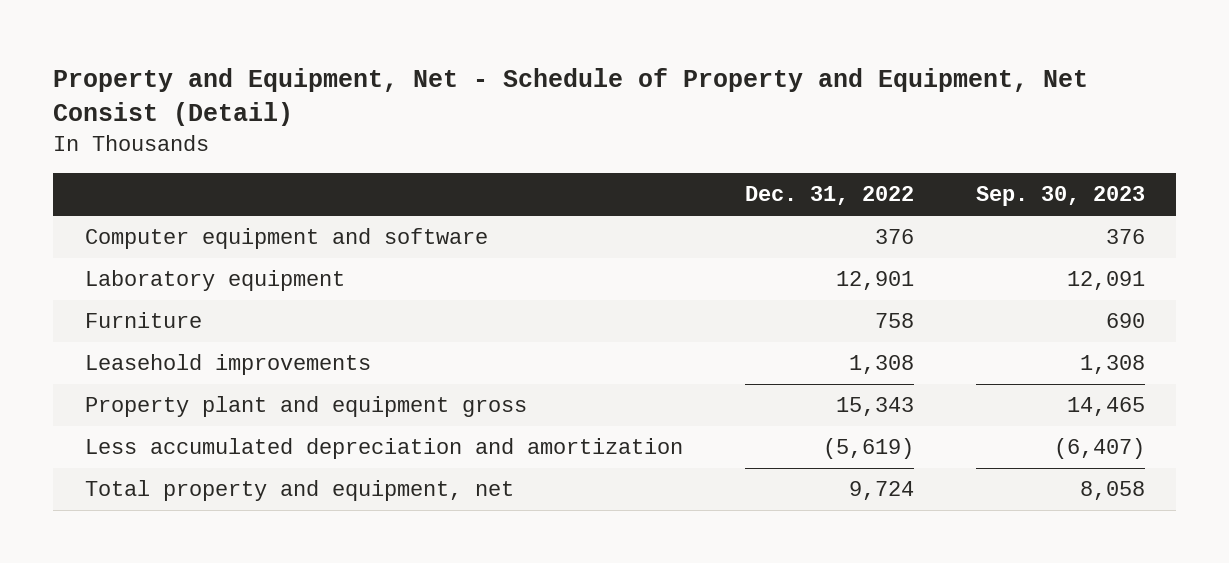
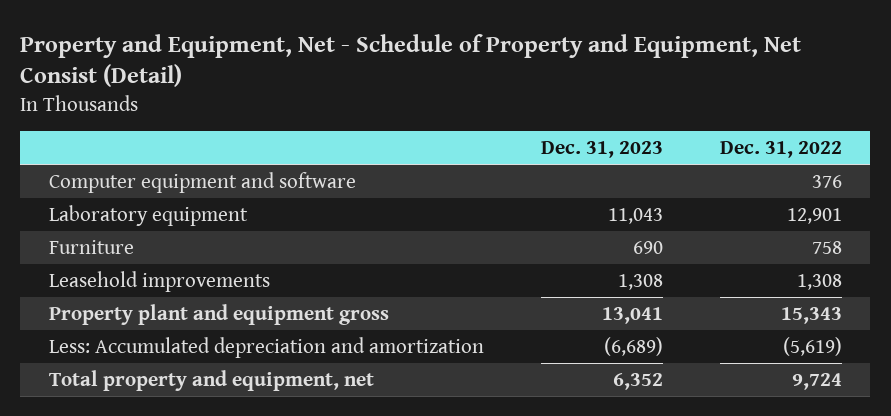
- | Dec. 31, 2022 | Sep. 30, 2023
+ | Dec. 31, 2023 | Dec. 31, 2022
- Less accumulated depreciation and amortization | (5,619) | (6,407)
+ Less: Accumulated depreciation and amortization | (6,689) | (5,619)

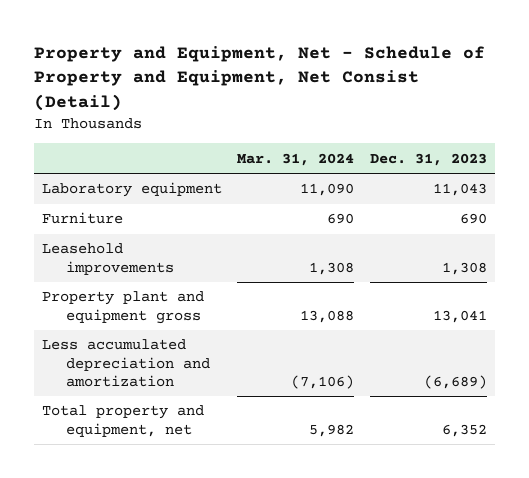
- | Dec. 31, 2023 | Dec. 31, 2022
+ | Mar. 31, 2024 | Dec. 31, 2023
- Computer equipment and software | | 376
- Less: Accumulated depreciation and amortization | (6,689) | (5,619)
+ Less accumulated depreciation and amortization | (7,106) | (6,689)

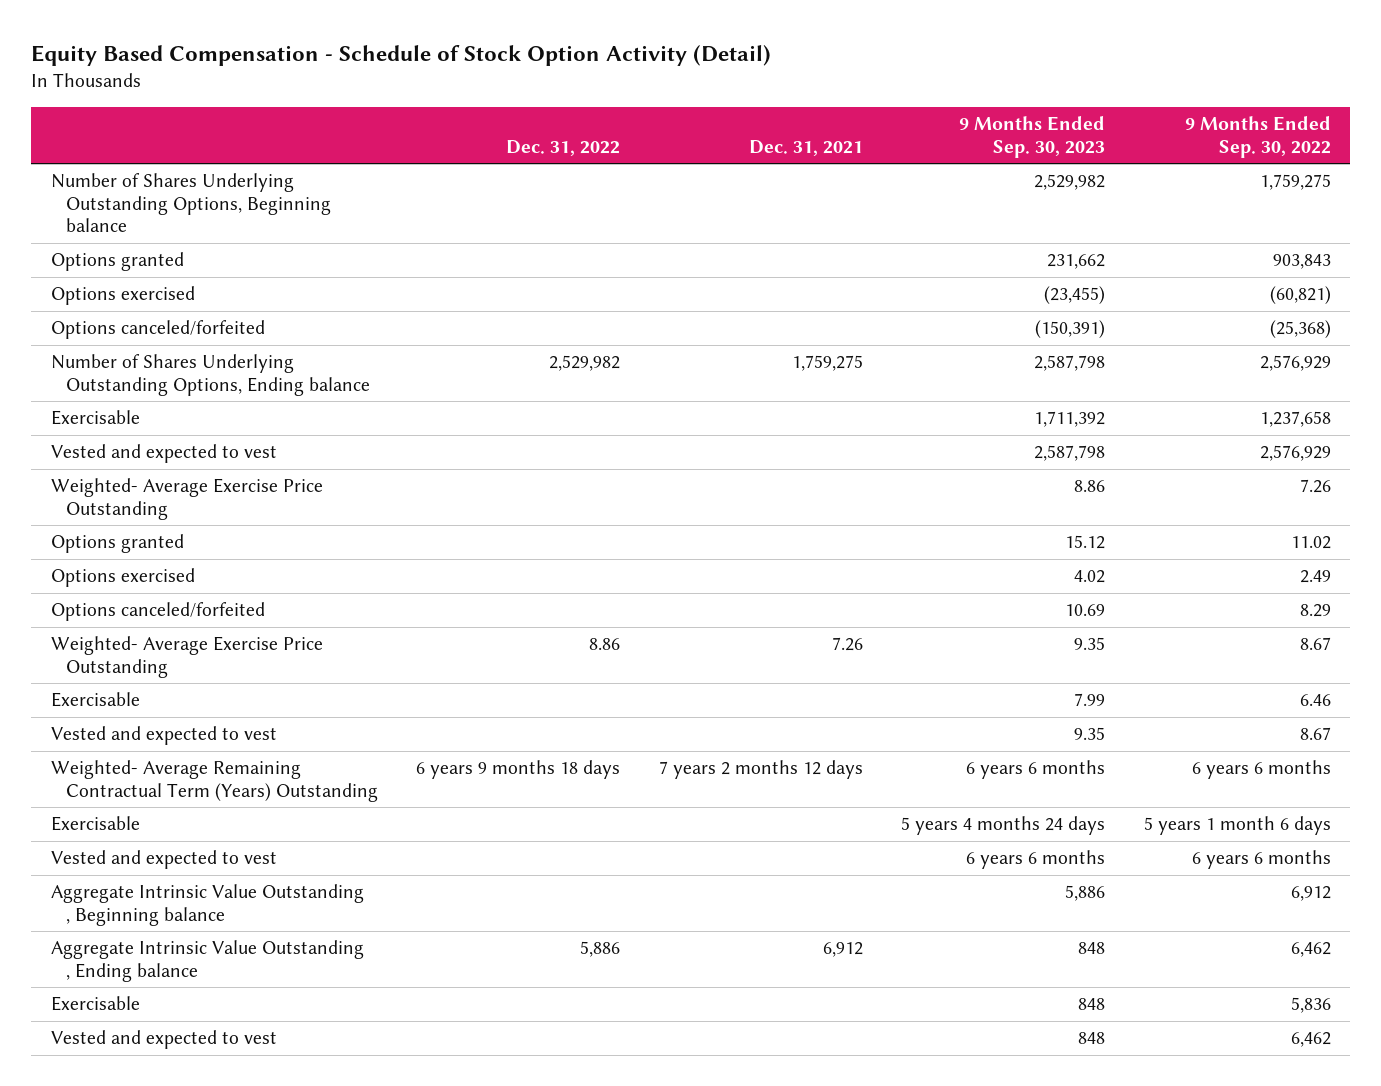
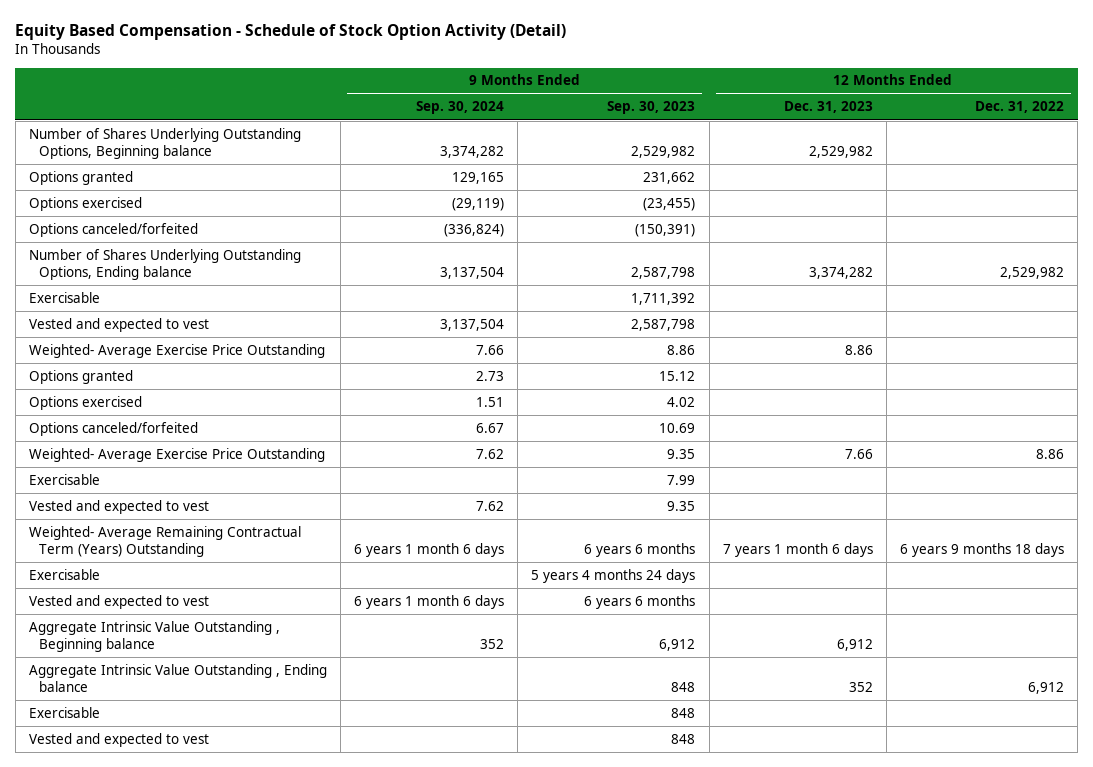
- | Dec. 31, 2022 | Dec. 31, 2021 | 9 Months Ended Sep. 30, 2023 | 9 Months Ended Sep. 30, 2022
+ | 9 Months Ended Sep. 30, 2024 | 9 Months Ended Sep. 30, 2023 | 12 Months Ended Dec. 31, 2023 | 12 Months Ended Dec. 31, 2022
- Aggregate Intrinsic Value Outstanding , Beginning balance | | | 5,886 | 6,912
+ Aggregate Intrinsic Value Outstanding , Beginning balance | 352 | 6,912 | 6,912 |

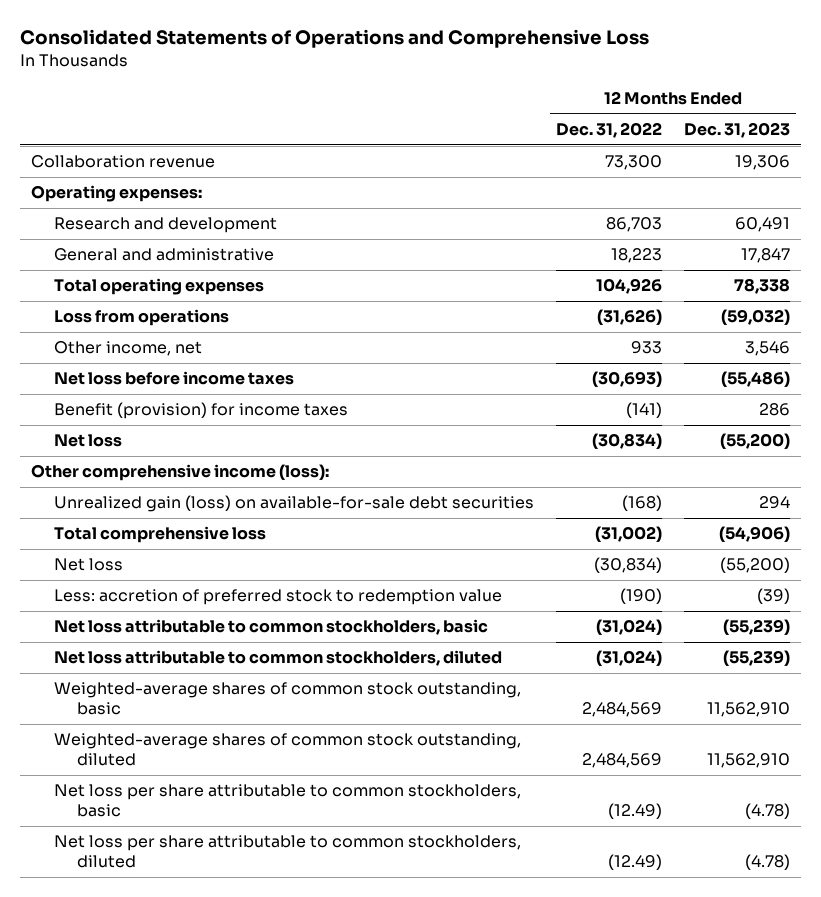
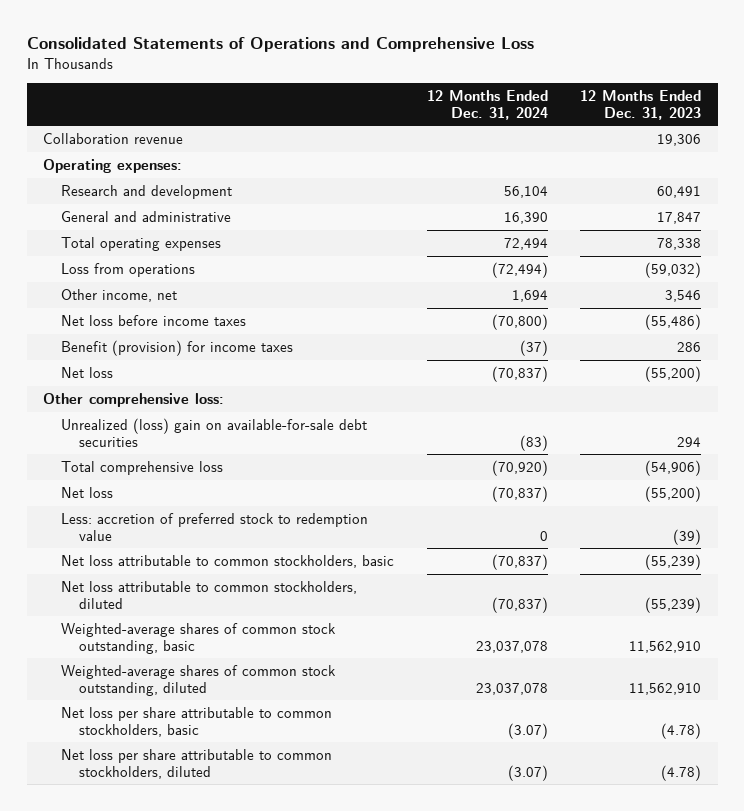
- | 12 Months Ended Dec. 31, 2022 | 12 Months Ended Dec. 31, 2023
+ | 12 Months Ended Dec. 31, 2024 | 12 Months Ended Dec. 31, 2023
- Other comprehensive income (loss):
- Unrealized gain (loss) on available-for-sale debt securities | (168) | 294
+ Other comprehensive loss:
+ Unrealized (loss) gain on available-for-sale debt securities | (83) | 294

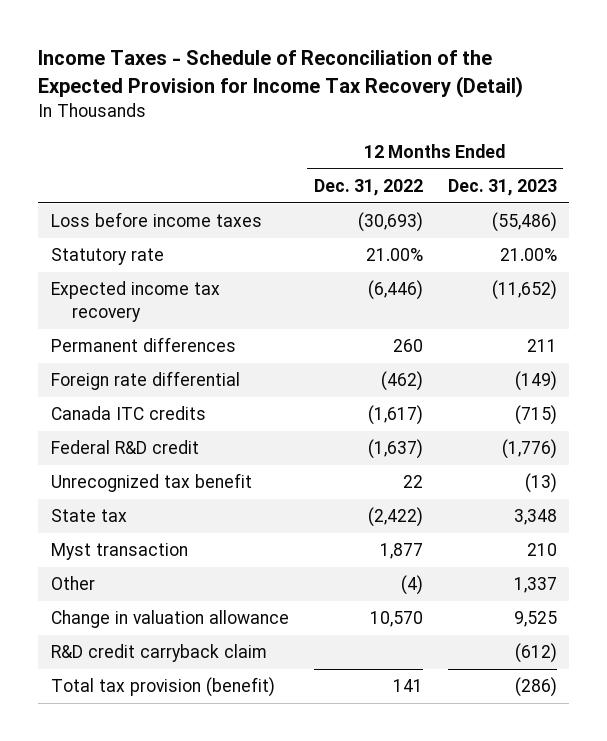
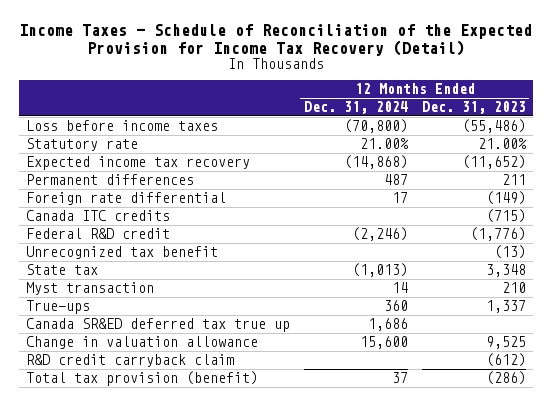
- | 12 Months Ended Dec. 31, 2022 | 12 Months Ended Dec. 31, 2023
+ | 12 Months Ended Dec. 31, 2024 | 12 Months Ended Dec. 31, 2023
- Other | (4) | 1,337
+ True-ups | 360 | 1,337
+ Canada SR&ED deferred tax true up | 1,686 |

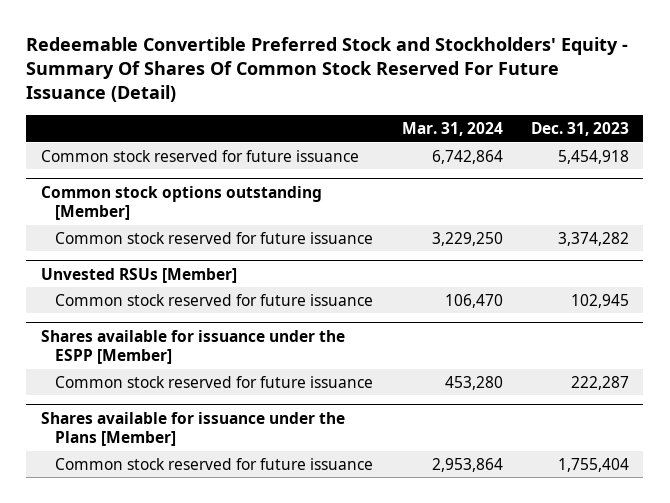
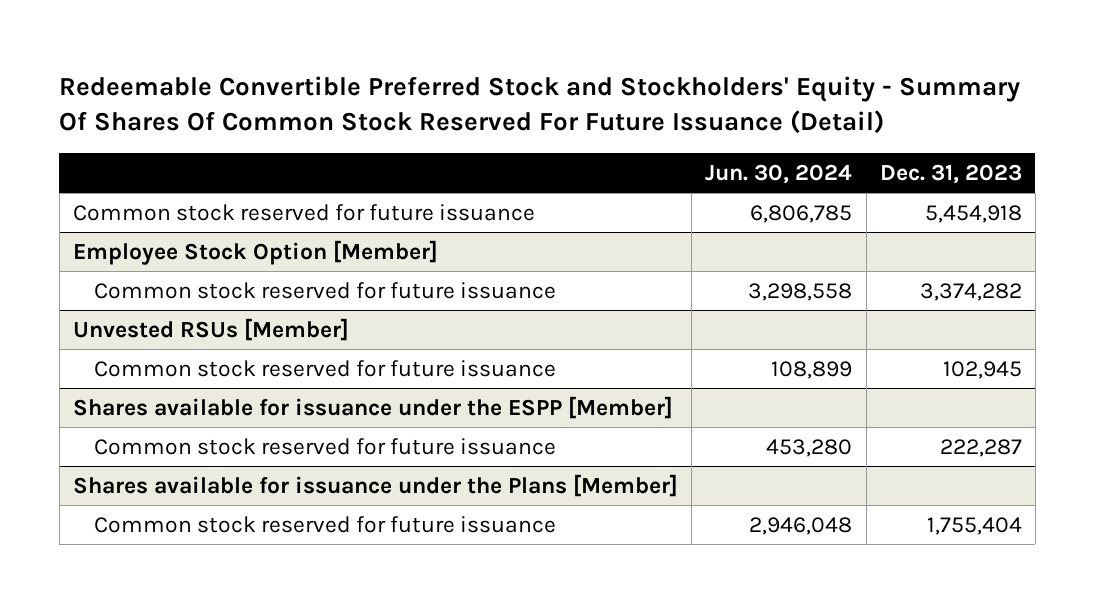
- | Mar. 31, 2024 | Dec. 31, 2023
+ | Jun. 30, 2024 | Dec. 31, 2023
- Common stock options outstanding [Member]
+ Employee Stock Option [Member]

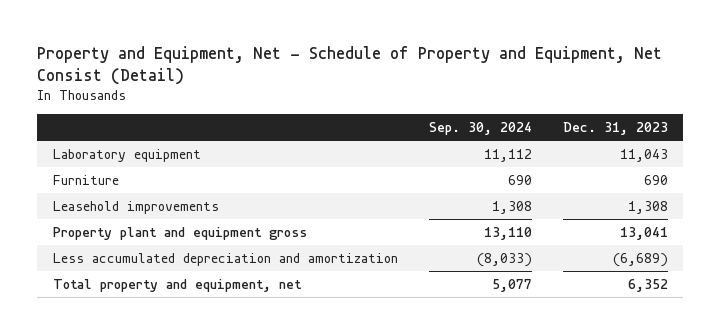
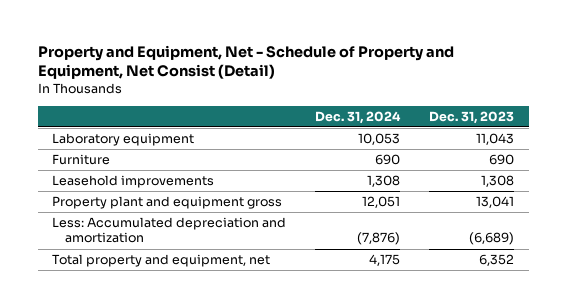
- | Sep. 30, 2024 | Dec. 31, 2023
+ | Dec. 31, 2024 | Dec. 31, 2023
- Less accumulated depreciation and amortization | (8,033) | (6,689)
+ Less: Accumulated depreciation and amortization | (7,876) | (6,689)

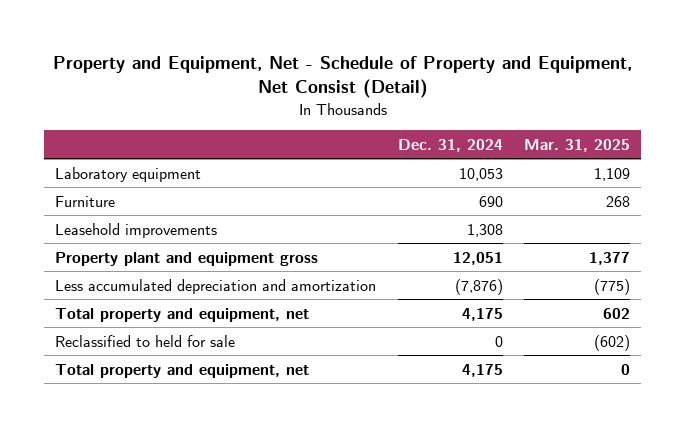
- | Dec. 31, 2024 | Dec. 31, 2023
+ | Dec. 31, 2024 | Mar. 31, 2025
- Less: Accumulated depreciation and amortization | (7,876) | (6,689)
+ Less accumulated depreciation and amortization | (7,876) | (775)
+ Reclassified to held for sale | 0 | (602)
+ Total property and equipment, net | 4,175 | 0

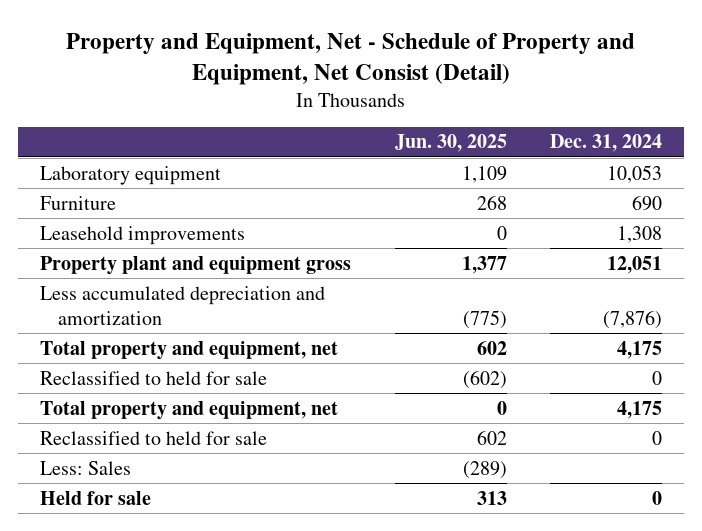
- | Dec. 31, 2024 | Mar. 31, 2025
+ | Jun. 30, 2025 | Dec. 31, 2024
+ Reclassified to held for sale | 602 | 0
+ Less: Sales | (289) |
+ Held for sale | 313 | 0

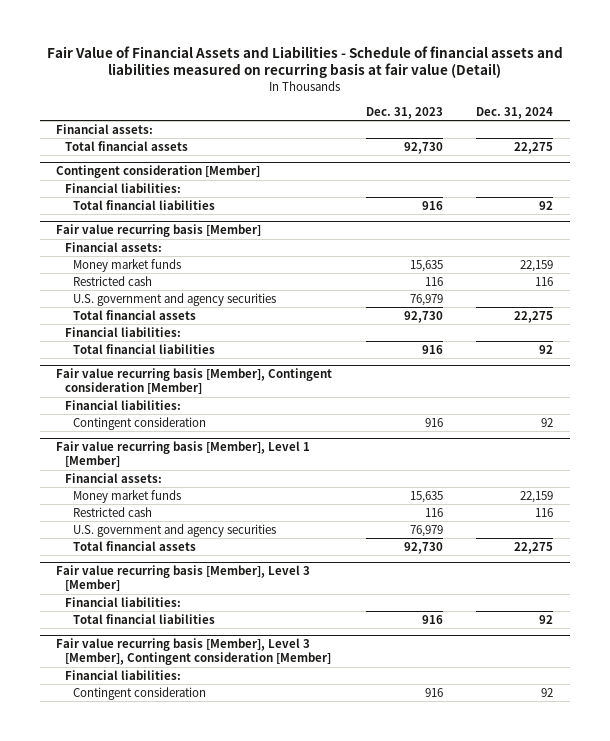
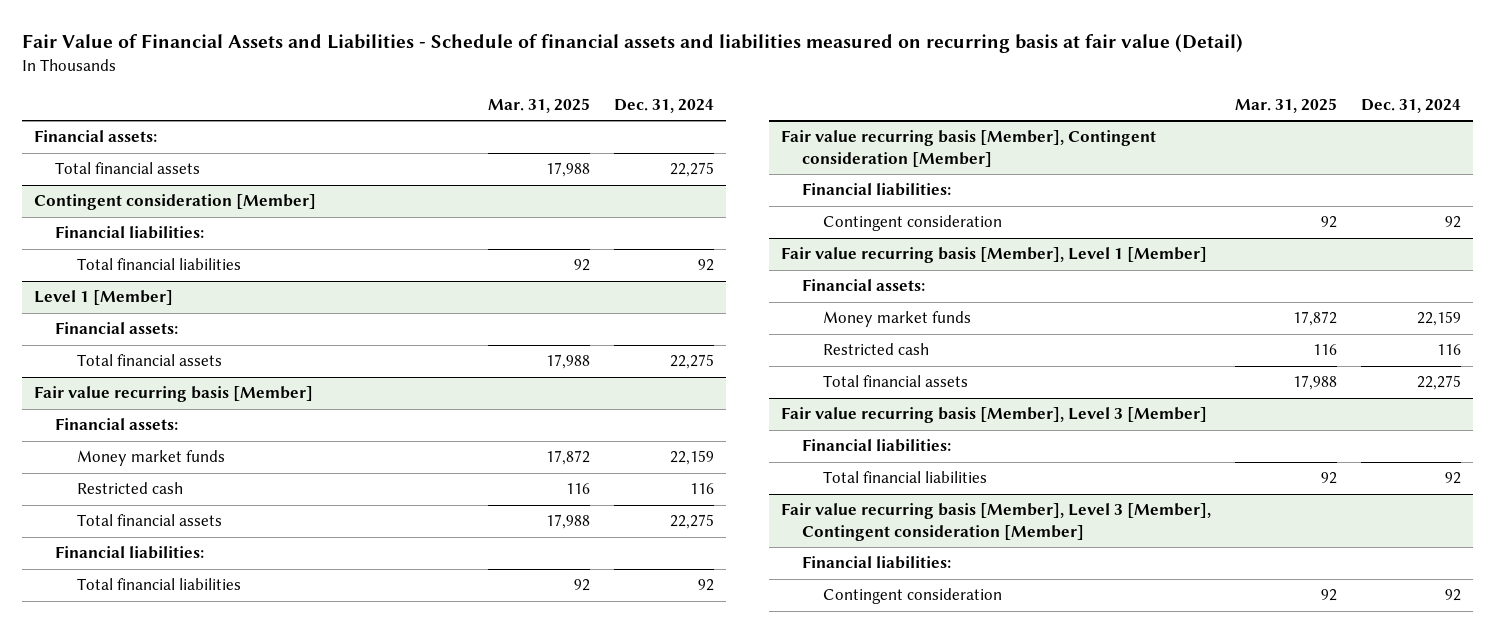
- | Dec. 31, 2023 | Dec. 31, 2024
+ | Mar. 31, 2025 | Dec. 31, 2024
+ Level 1 [Member]
+ Financial assets:
+ Total financial assets | 17,988 | 22,275
@ Fair value recurring basis [Member]
- U.S. government and agency securities | 76,979 |
@ Fair value recurring basis [Member], Level 1 [Member]
- U.S. government and agency securities | 76,979 |

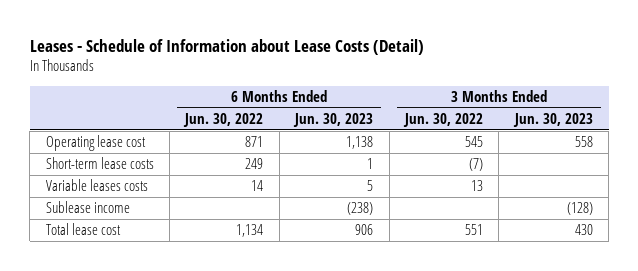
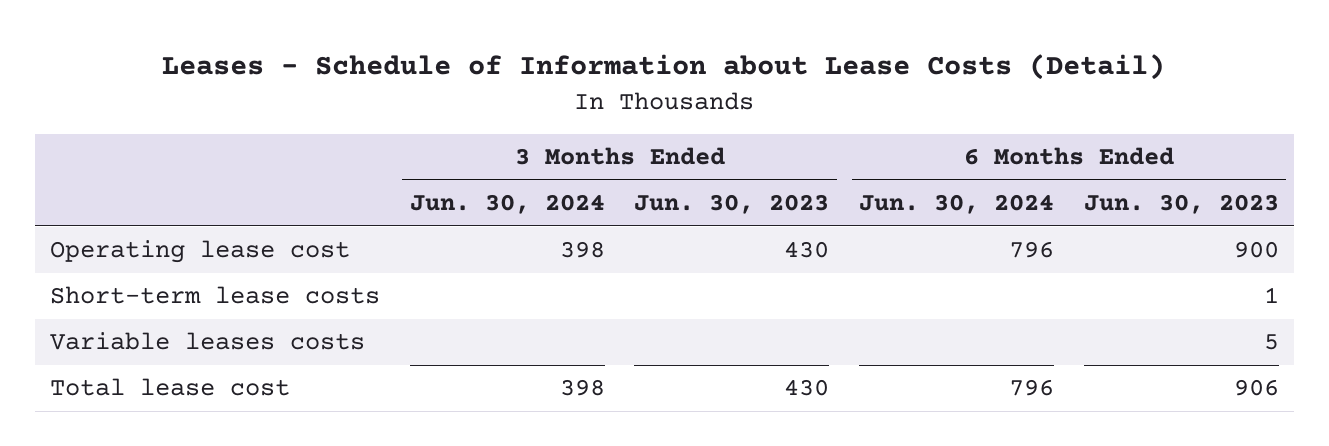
- | 6 Months Ended Jun. 30, 2022 | 6 Months Ended Jun. 30, 2023 | 3 Months Ended Jun. 30, 2022 | 3 Months Ended Jun. 30, 2023
+ | 3 Months Ended Jun. 30, 2024 | 3 Months Ended Jun. 30, 2023 | 6 Months Ended Jun. 30, 2024 | 6 Months Ended Jun. 30, 2023
- Operating lease cost | 871 | 1,138 | 545 | 558
+ Operating lease cost | 398 | 430 | 796 | 900
- Sublease income | | (238) | | (128)

